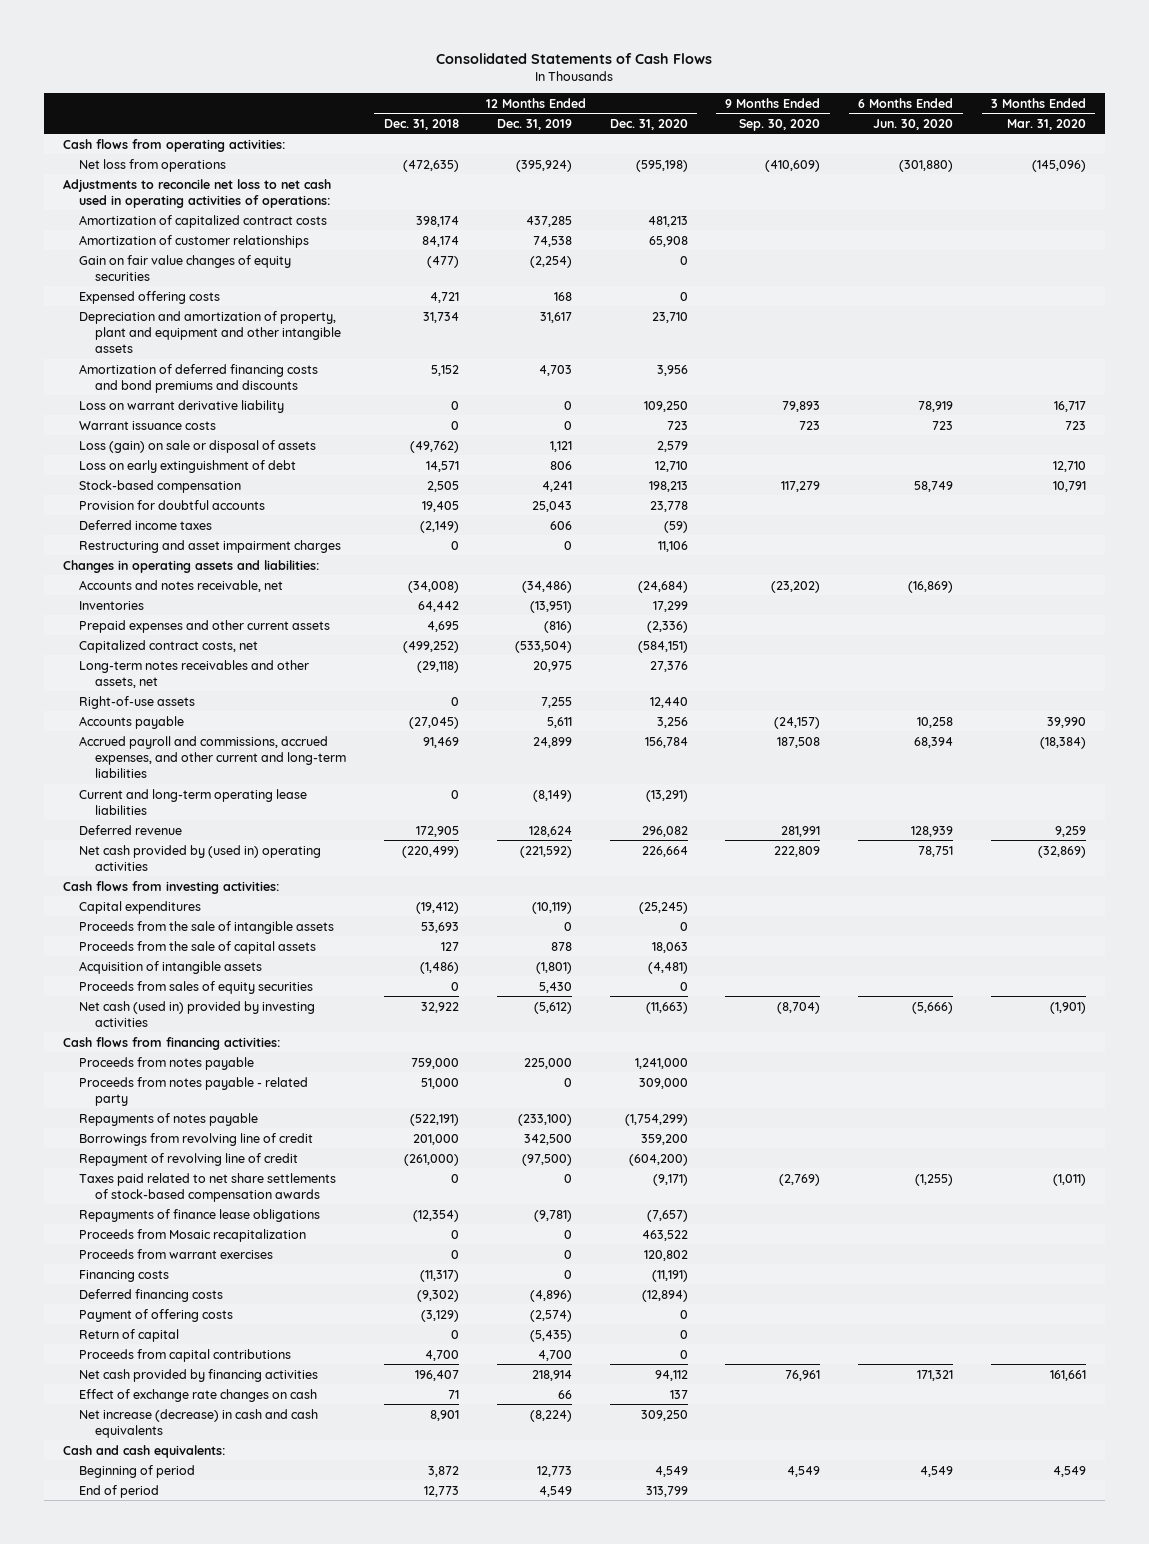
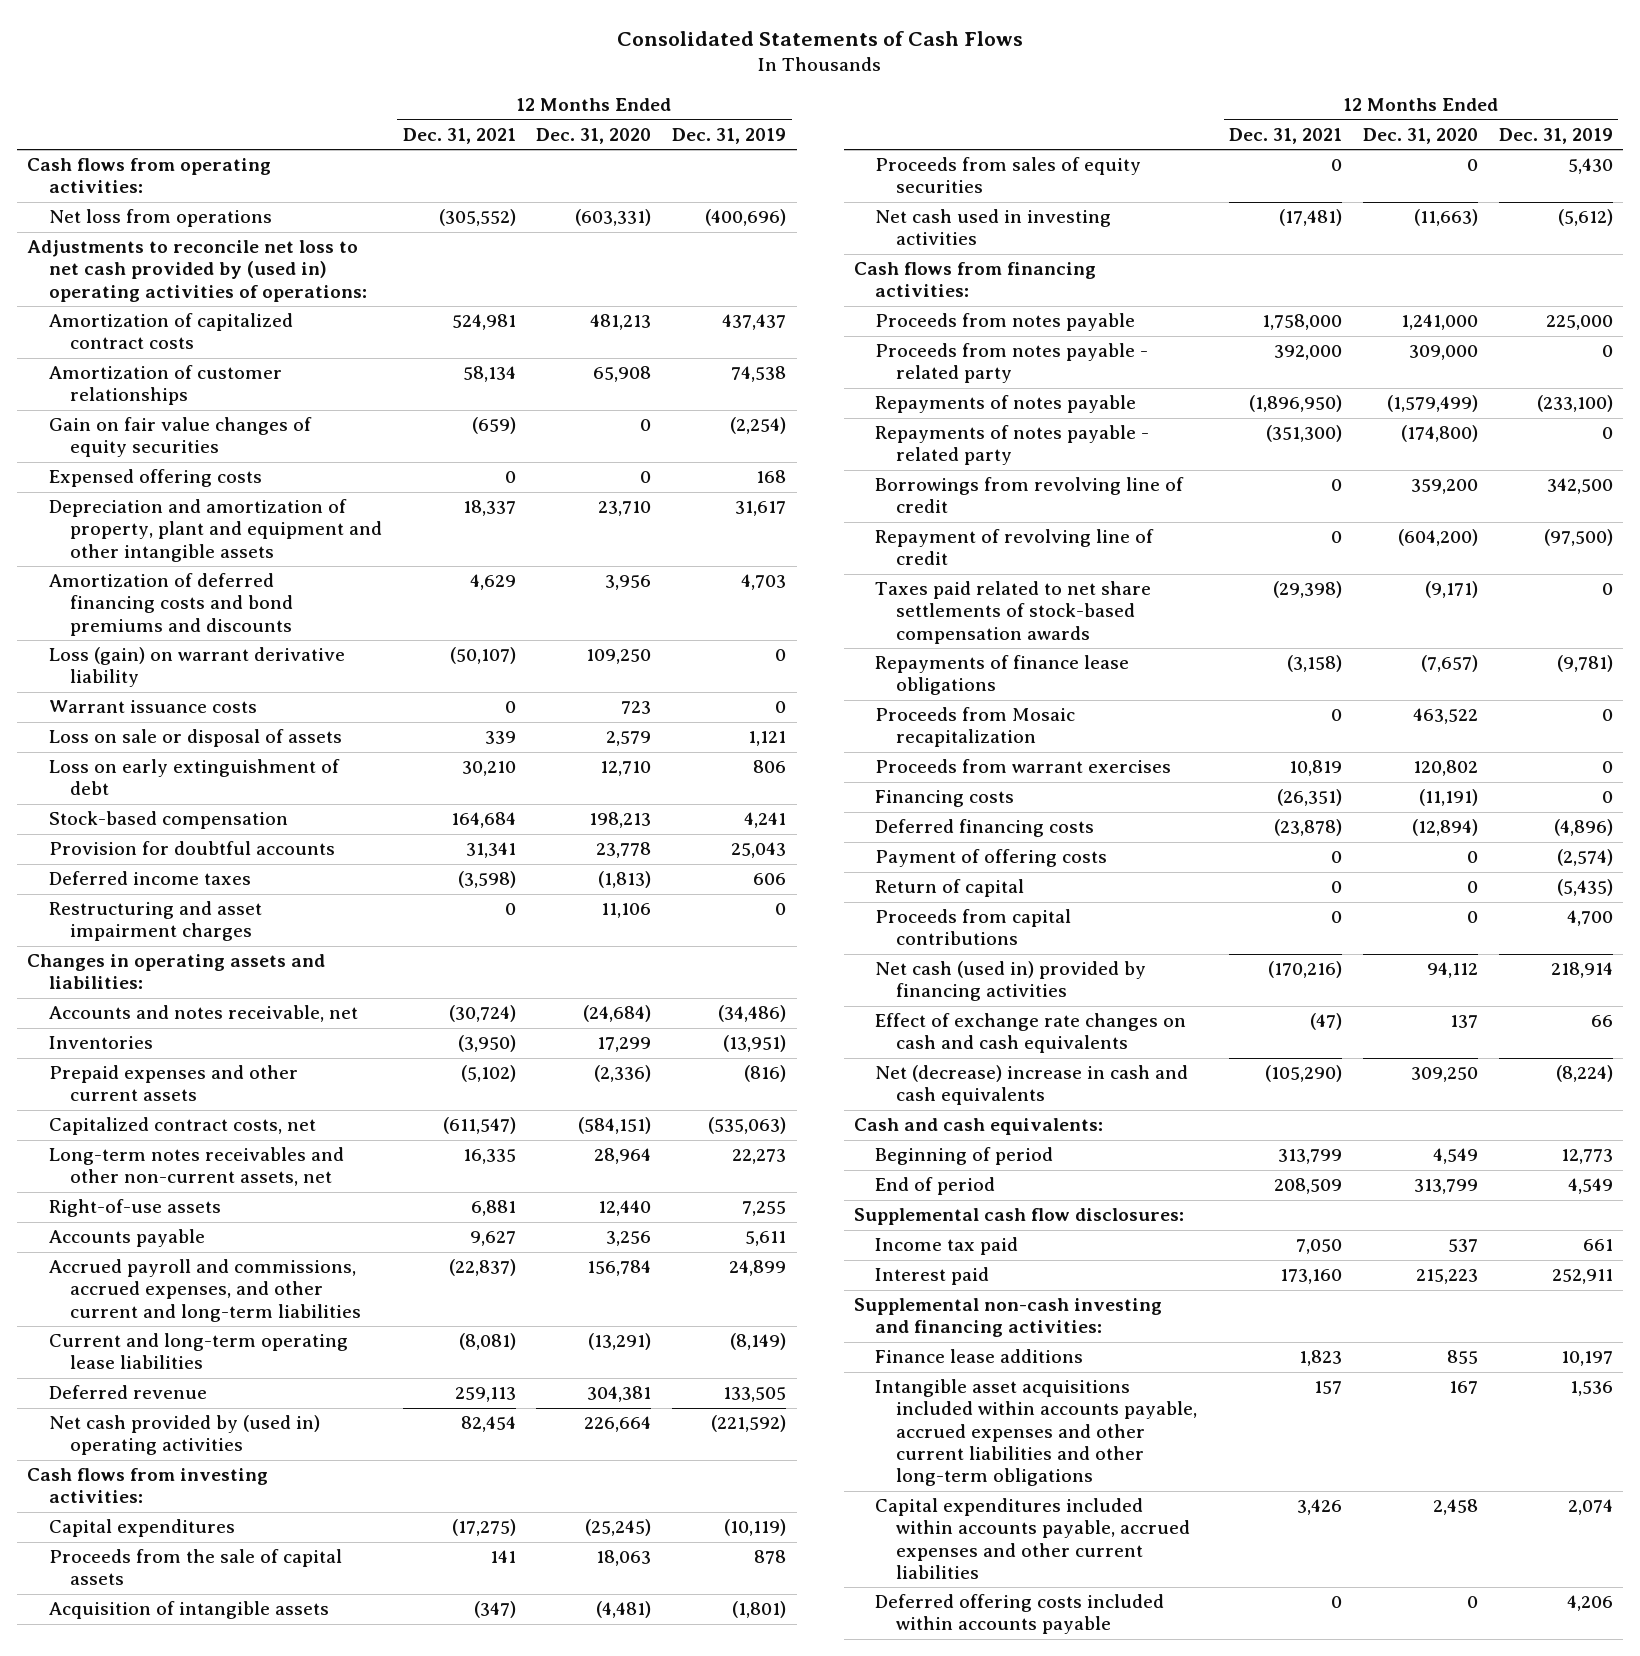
- | 12 Months Ended Dec. 31, 2018 | 12 Months Ended Dec. 31, 2019 | 12 Months Ended Dec. 31, 2020 | 9 Months Ended Sep. 30, 2020 | 6 Months Ended Jun. 30, 2020 | 3 Months Ended Mar. 31, 2020
+ | 12 Months Ended Dec. 31, 2021 | 12 Months Ended Dec. 31, 2020 | 12 Months Ended Dec. 31, 2019
- Net loss from operations | (472,635) | (395,924) | (595,198) | (410,609) | (301,880) | (145,096)
- Adjustments to reconcile net loss to net cash used in operating activities of operations:
- Amortization of capitalized contract costs | 398,174 | 437,285 | 481,213 | | |
+ Net loss from operations | (305,552) | (603,331) | (400,696)
+ Adjustments to reconcile net loss to net cash provided by (used in) operating activities of operations:
+ Amortization of capitalized contract costs | 524,981 | 481,213 | 437,437
- Loss on warrant derivative liability | 0 | 0 | 109,250 | 79,893 | 78,919 | 16,717
+ Loss (gain) on warrant derivative liability | (50,107) | 109,250 | 0
- Loss (gain) on sale or disposal of assets | (49,762) | 1,121 | 2,579 | | |
+ Loss on sale or disposal of assets | 339 | 2,579 | 1,121
- Deferred income taxes | (2,149) | 606 | (59) | | |
+ Deferred income taxes | (3,598) | (1,813) | 606
- Capitalized contract costs, net | (499,252) | (533,504) | (584,151) | | |
- Long-term notes receivables and other assets, net | (29,118) | 20,975 | 27,376 | | |
+ Capitalized contract costs, net | (611,547) | (584,151) | (535,063)
+ Long-term notes receivables and other non-current assets, net | 16,335 | 28,964 | 22,273
- Deferred revenue | 172,905 | 128,624 | 296,082 | 281,991 | 128,939 | 9,259
+ Deferred revenue | 259,113 | 304,381 | 133,505
- Proceeds from the sale of intangible assets | 53,693 | 0 | 0 | | |
- Net cash (used in) provided by investing activities | 32,922 | (5,612) | (11,663) | (8,704) | (5,666) | (1,901)
+ Net cash used in investing activities | (17,481) | (11,663) | (5,612)
- Repayments of notes payable | (522,191) | (233,100) | (1,754,299) | | |
+ Repayments of notes payable | (1,896,950) | (1,579,499) | (233,100)
+ Repayments of notes payable - related party | (351,300) | (174,800) | 0
- Net cash provided by financing activities | 196,407 | 218,914 | 94,112 | 76,961 | 171,321 | 161,661
- Effect of exchange rate changes on cash | 71 | 66 | 137 | | |
- Net increase (decrease) in cash and cash equivalents | 8,901 | (8,224) | 309,250 | | |
+ Net cash (used in) provided by financing activities | (170,216) | 94,112 | 218,914
+ Effect of exchange rate changes on cash and cash equivalents | (47) | 137 | 66
+ Net (decrease) increase in cash and cash equivalents | (105,290) | 309,250 | (8,224)
+ Supplemental cash flow disclosures:
+ Income tax paid | 7,050 | 537 | 661
+ Interest paid | 173,160 | 215,223 | 252,911
+ Supplemental non-cash investing and financing activities:
+ Finance lease additions | 1,823 | 855 | 10,197
+ Intangible asset acquisitions included within accounts payable, accrued expenses and other current liabilities and other long-term obligations | 157 | 167 | 1,536
+ Capital expenditures included within accounts payable, accrued expenses and other current liabilities | 3,426 | 2,458 | 2,074
+ Deferred offering costs included within accounts payable | 0 | 0 | 4,206

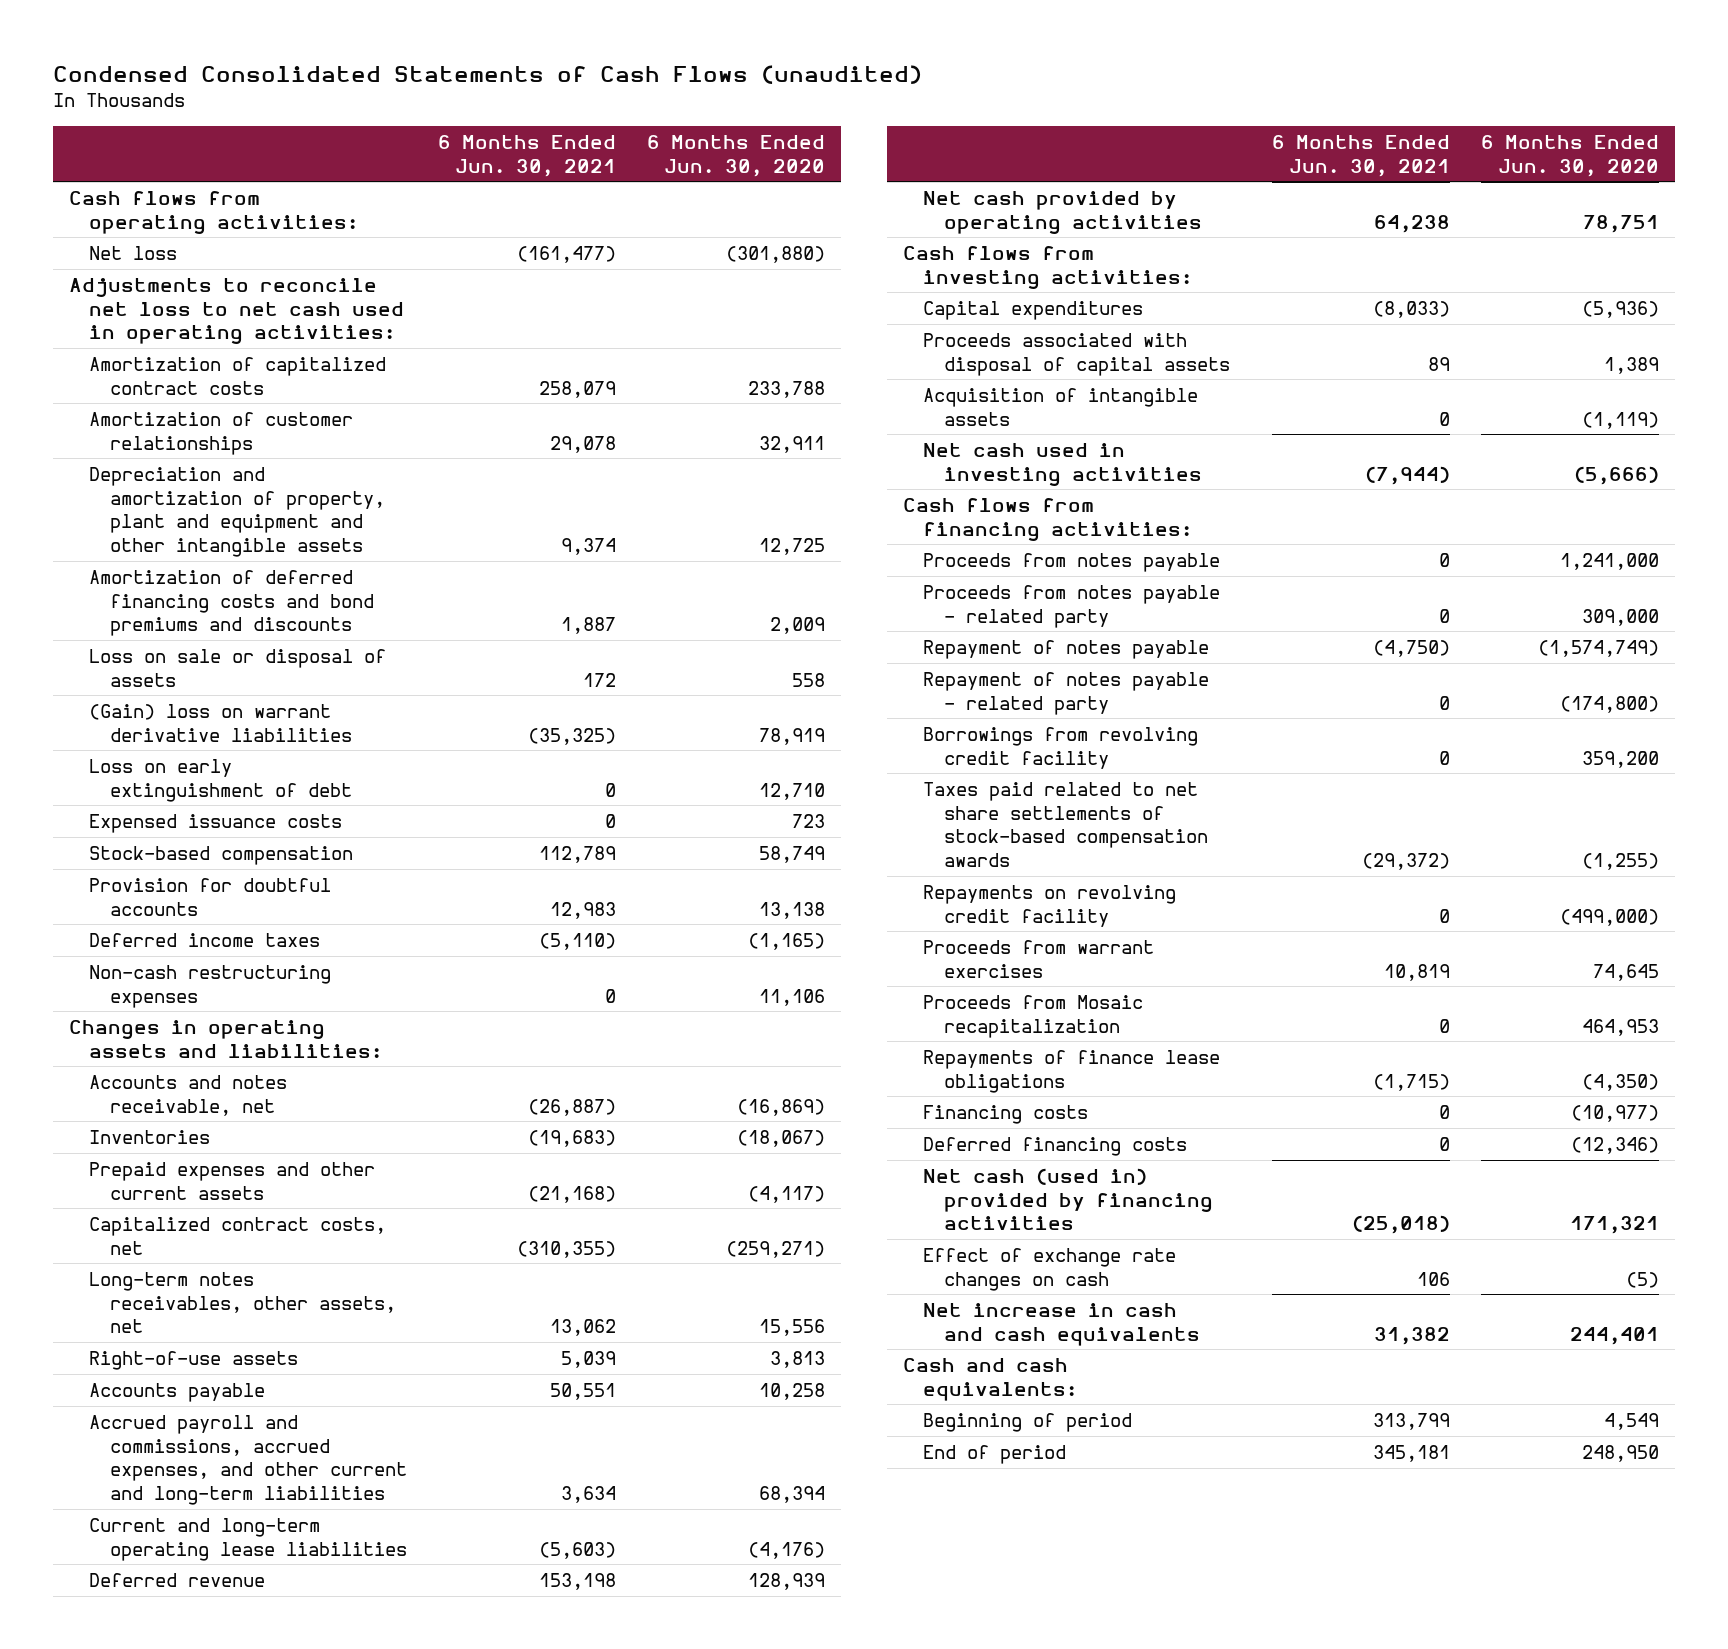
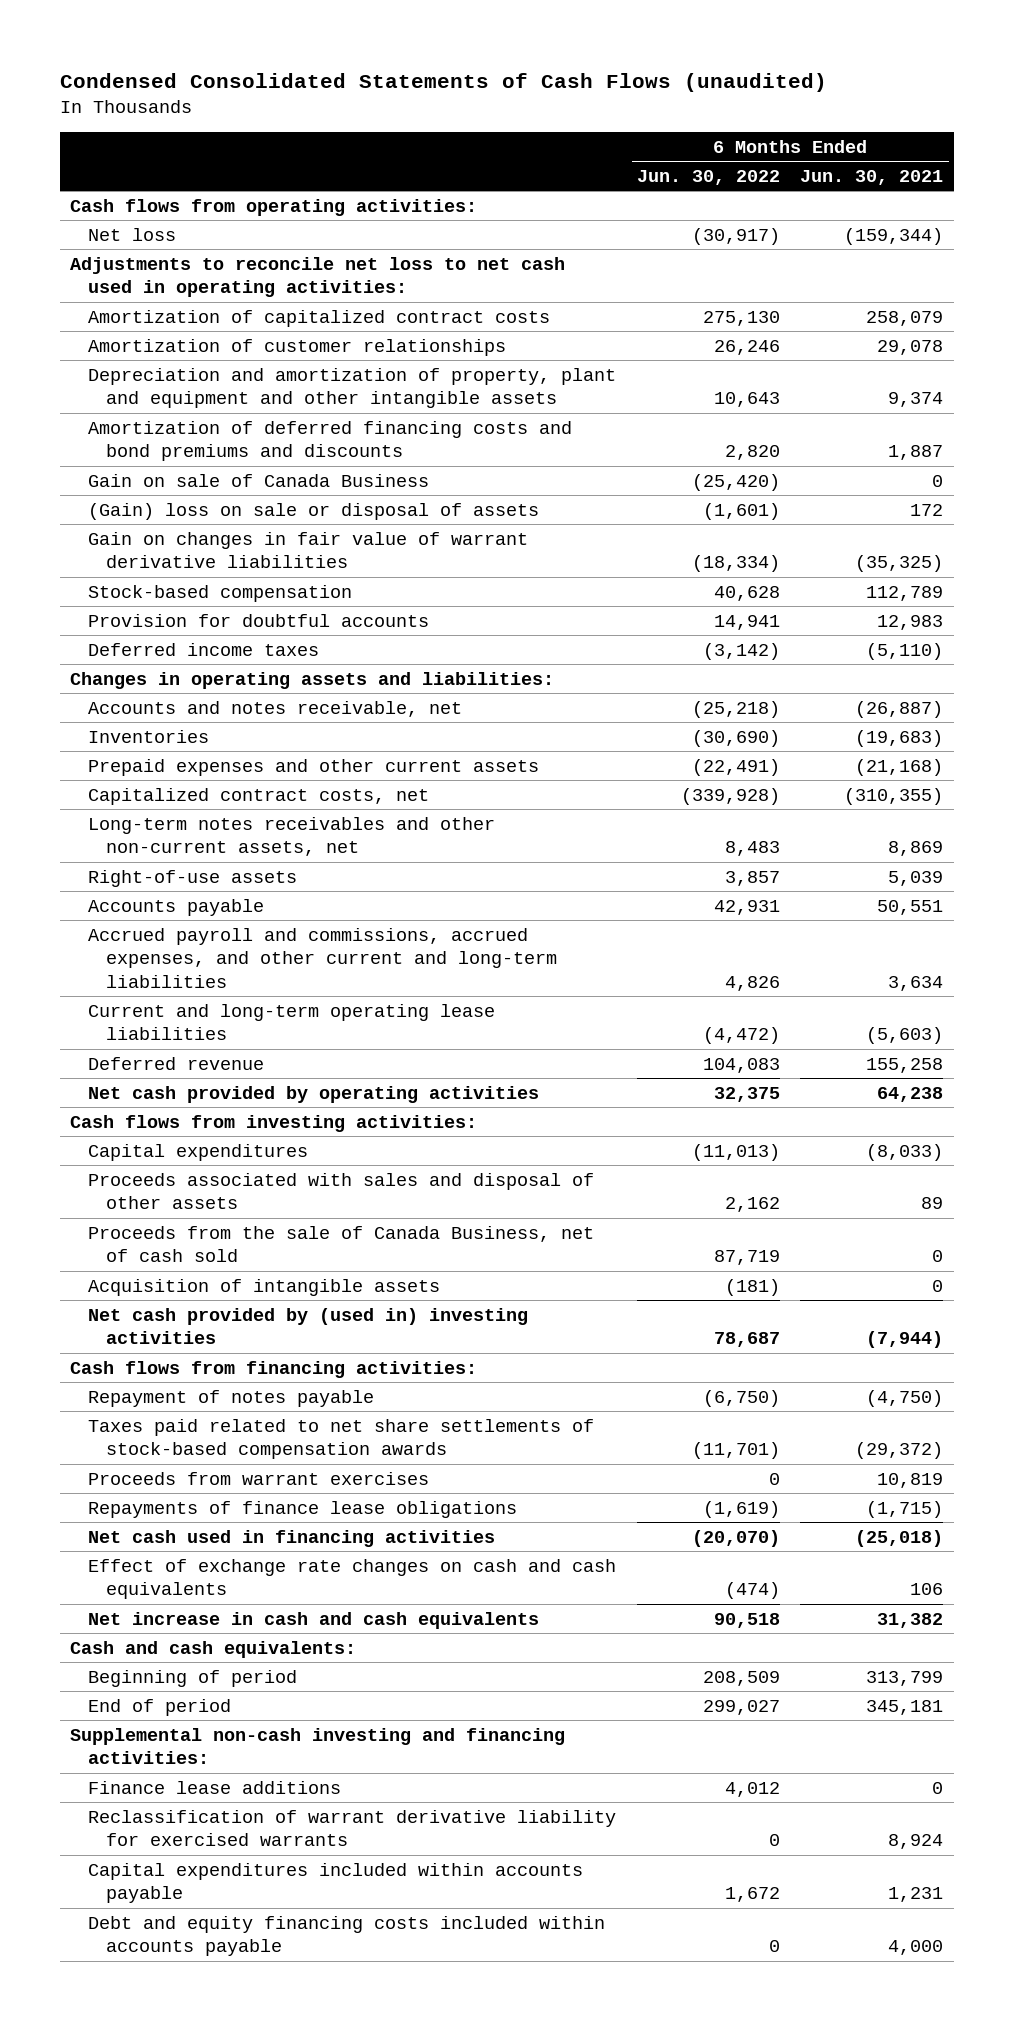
- | 6 Months Ended Jun. 30, 2021 | 6 Months Ended Jun. 30, 2020
+ | 6 Months Ended Jun. 30, 2022 | 6 Months Ended Jun. 30, 2021
- Net loss | (161,477) | (301,880)
+ Net loss | (30,917) | (159,344)
- Loss on sale or disposal of assets | 172 | 558
- (Gain) loss on warrant derivative liabilities | (35,325) | 78,919
- Loss on early extinguishment of debt | 0 | 12,710
- Expensed issuance costs | 0 | 723
+ Gain on sale of Canada Business | (25,420) | 0
+ (Gain) loss on sale or disposal of assets | (1,601) | 172
+ Gain on changes in fair value of warrant derivative liabilities | (18,334) | (35,325)
- Non-cash restructuring expenses | 0 | 11,106
- Long-term notes receivables, other assets, net | 13,062 | 15,556
+ Long-term notes receivables and other non-current assets, net | 8,483 | 8,869
- Deferred revenue | 153,198 | 128,939
+ Deferred revenue | 104,083 | 155,258
- Proceeds associated with disposal of capital assets | 89 | 1,389
+ Proceeds associated with sales and disposal of other assets | 2,162 | 89
+ Proceeds from the sale of Canada Business, net of cash sold | 87,719 | 0
- Net cash used in investing activities | (7,944) | (5,666)
+ Net cash provided by (used in) investing activities | 78,687 | (7,944)
- Proceeds from notes payable | 0 | 1,241,000
- Proceeds from notes payable - related party | 0 | 309,000
- Repayment of notes payable - related party | 0 | (174,800)
- Borrowings from revolving credit facility | 0 | 359,200
- Repayments on revolving credit facility | 0 | (499,000)
- Proceeds from Mosaic recapitalization | 0 | 464,953
- Financing costs | 0 | (10,977)
- Deferred financing costs | 0 | (12,346)
- Net cash (used in) provided by financing activities | (25,018) | 171,321
- Effect of exchange rate changes on cash | 106 | (5)
+ Net cash used in financing activities | (20,070) | (25,018)
+ Effect of exchange rate changes on cash and cash equivalents | (474) | 106
+ Supplemental non-cash investing and financing activities:
+ Finance lease additions | 4,012 | 0
+ Reclassification of warrant derivative liability for exercised warrants | 0 | 8,924
+ Capital expenditures included within accounts payable | 1,672 | 1,231
+ Debt and equity financing costs included within accounts payable | 0 | 4,000

